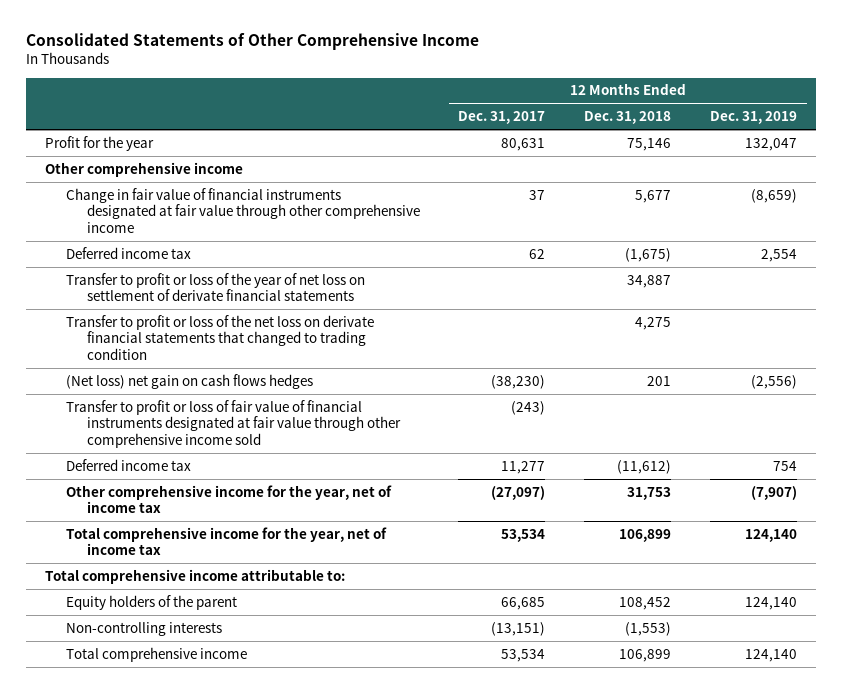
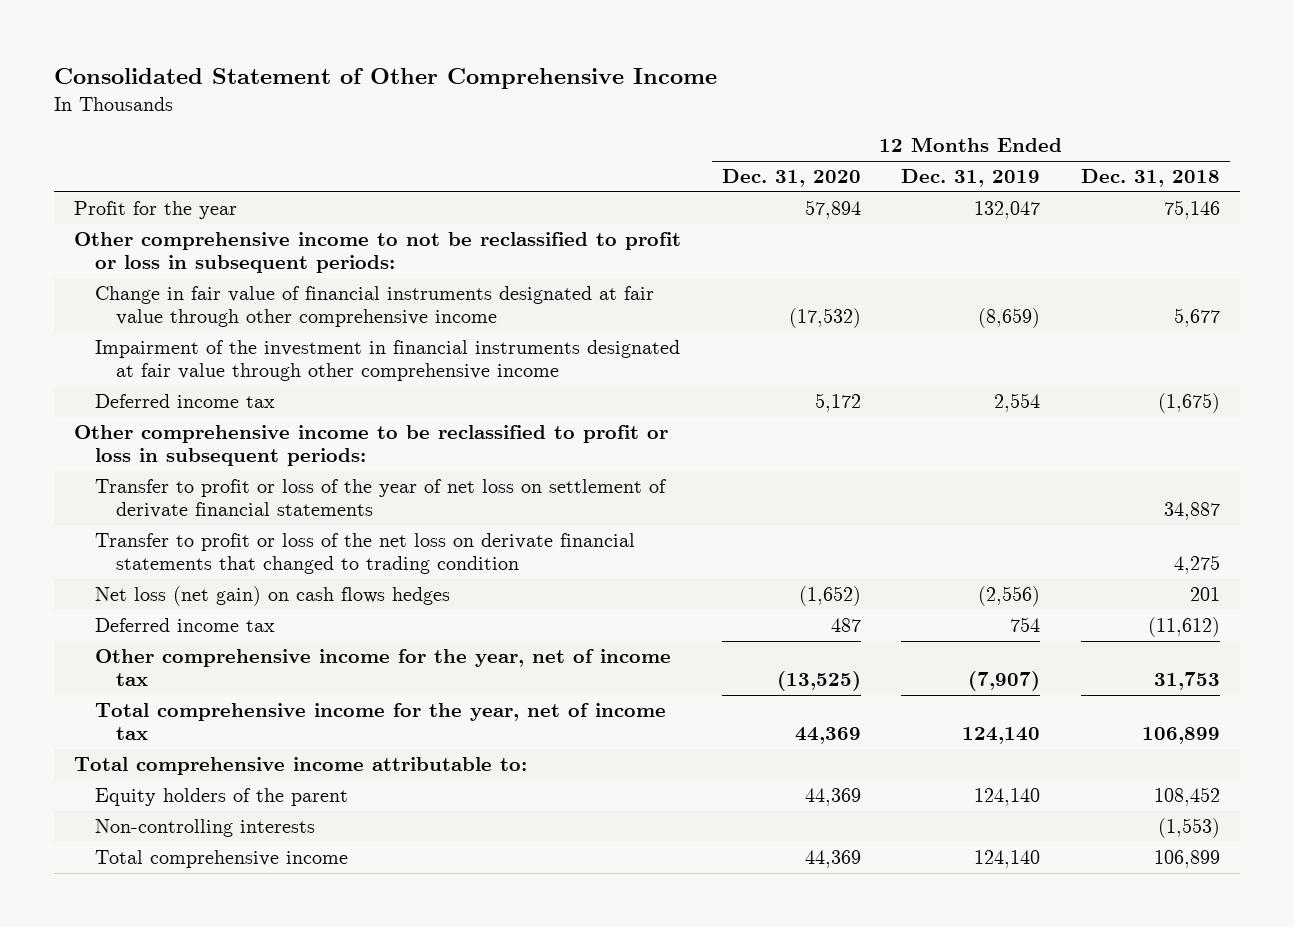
- Consolidated Statements of Other Comprehensive Income
+ Consolidated Statement of Other Comprehensive Income
- | 12 Months Ended Dec. 31, 2017 | 12 Months Ended Dec. 31, 2018 | 12 Months Ended Dec. 31, 2019
+ | 12 Months Ended Dec. 31, 2020 | 12 Months Ended Dec. 31, 2019 | 12 Months Ended Dec. 31, 2018
- Other comprehensive income
+ Other comprehensive income to not be reclassified to profit or loss in subsequent periods:
+ Impairment of the investment in financial instruments designated at fair value through other comprehensive income
+ Other comprehensive income to be reclassified to profit or loss in subsequent periods:
- (Net loss) net gain on cash flows hedges | (38,230) | 201 | (2,556)
- Transfer to profit or loss of fair value of financial instruments designated at fair value through other comprehensive income sold | (243) | |
+ Net loss (net gain) on cash flows hedges | (1,652) | (2,556) | 201

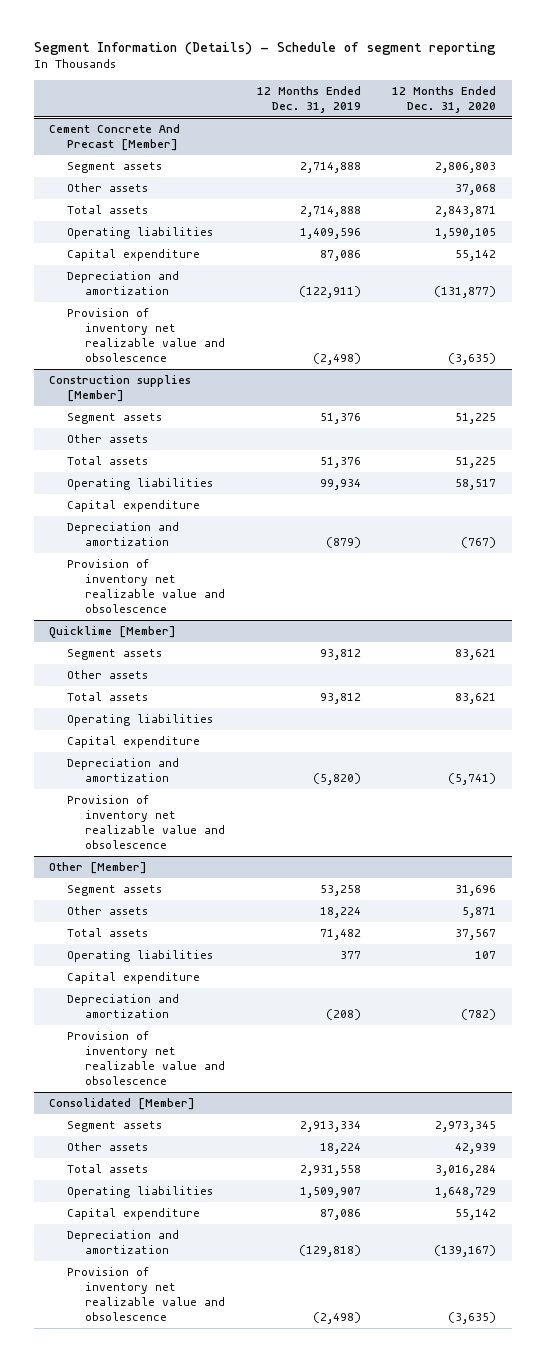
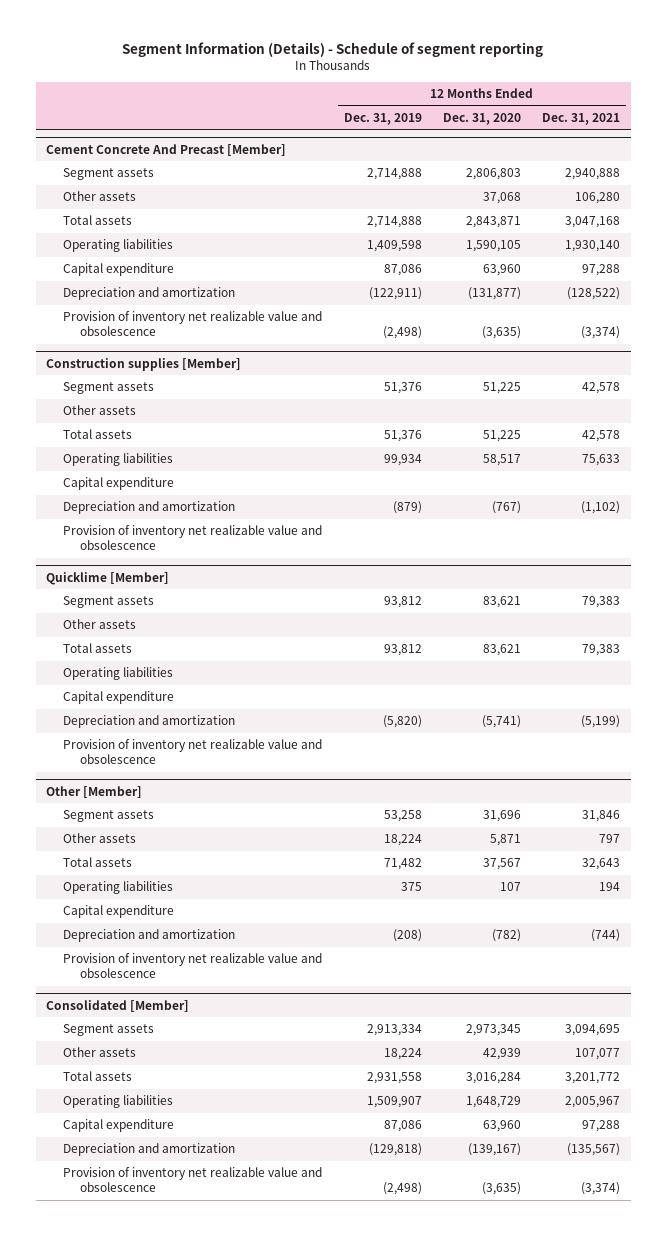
- | 12 Months Ended Dec. 31, 2019 | 12 Months Ended Dec. 31, 2020
+ | 12 Months Ended Dec. 31, 2019 | 12 Months Ended Dec. 31, 2020 | 12 Months Ended Dec. 31, 2021
@ Cement Concrete And Precast [Member]
- Operating liabilities | 1,409,596 | 1,590,105
- Capital expenditure | 87,086 | 55,142
+ Operating liabilities | 1,409,598 | 1,590,105 | 1,930,140
+ Capital expenditure | 87,086 | 63,960 | 97,288
@ Other [Member]
- Operating liabilities | 377 | 107
+ Operating liabilities | 375 | 107 | 194
@ Consolidated [Member]
- Capital expenditure | 87,086 | 55,142
+ Capital expenditure | 87,086 | 63,960 | 97,288

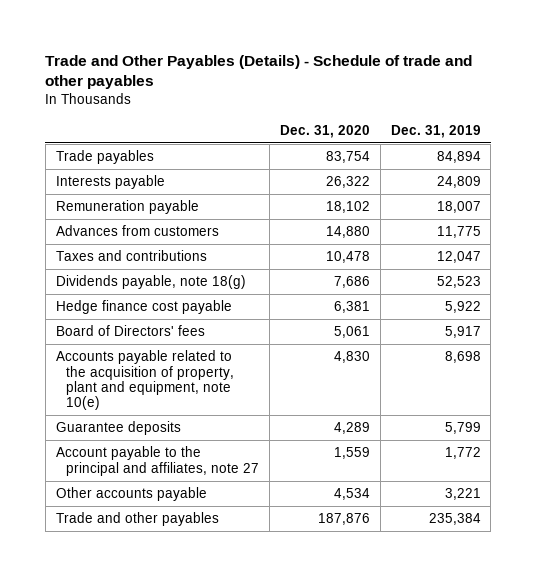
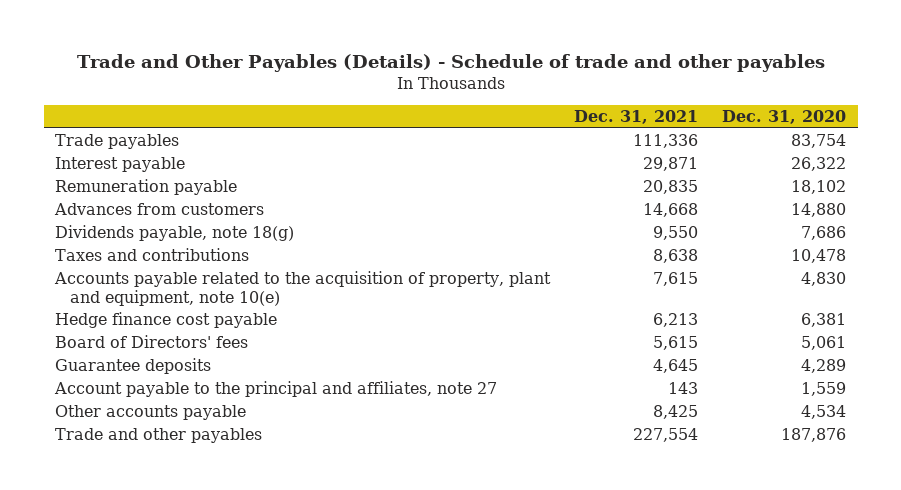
- | Dec. 31, 2020 | Dec. 31, 2019
+ | Dec. 31, 2021 | Dec. 31, 2020
- Interests payable | 26,322 | 24,809
+ Interest payable | 29,871 | 26,322
moved down: Taxes and contributions | 8,638 | 10,478
moved up: Accounts payable related to the acquisition of property, plant and equipment, note 10(e) | 7,615 | 4,830

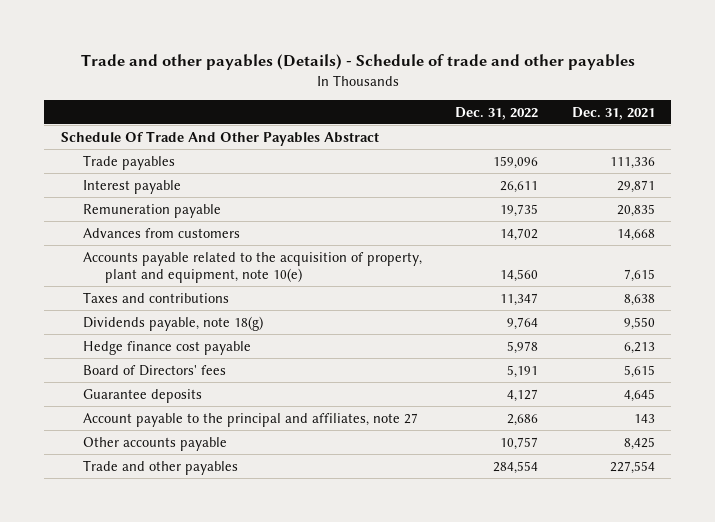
- Trade and Other Payables (Details) - Schedule of trade and other payables
+ Trade and other payables (Details) - Schedule of trade and other payables
- | Dec. 31, 2021 | Dec. 31, 2020
+ | Dec. 31, 2022 | Dec. 31, 2021
+ Schedule Of Trade And Other Payables Abstract
moved down: Taxes and contributions | 11,347 | 8,638
moved down: Dividends payable, note 18(g) | 9,764 | 9,550

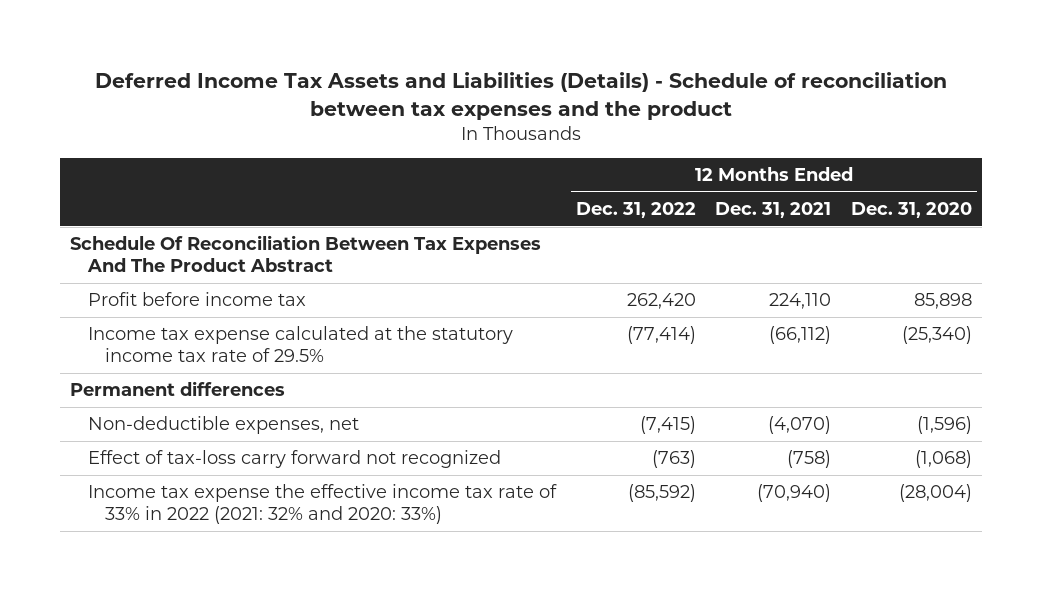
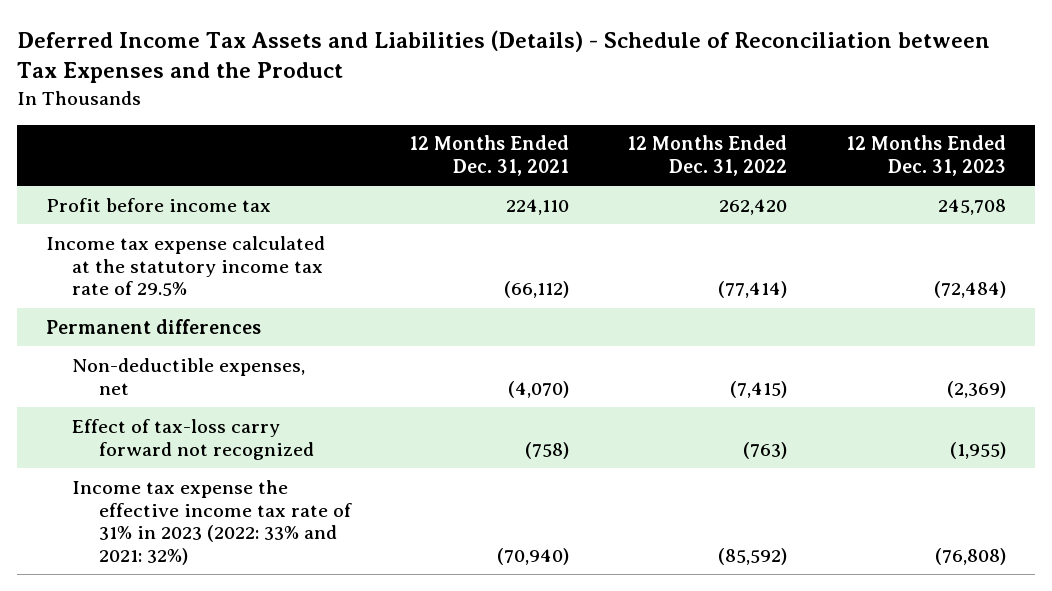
- Deferred Income Tax Assets and Liabilities (Details) - Schedule of reconciliation between tax expenses and the product
+ Deferred Income Tax Assets and Liabilities (Details) - Schedule of Reconciliation between Tax Expenses and the Product
- | 12 Months Ended Dec. 31, 2022 | 12 Months Ended Dec. 31, 2021 | 12 Months Ended Dec. 31, 2020
+ | 12 Months Ended Dec. 31, 2021 | 12 Months Ended Dec. 31, 2022 | 12 Months Ended Dec. 31, 2023
- Schedule Of Reconciliation Between Tax Expenses And The Product Abstract
- Income tax expense the effective income tax rate of 33% in 2022 (2021: 32% and 2020: 33%) | (85,592) | (70,940) | (28,004)
+ Income tax expense the effective income tax rate of 31% in 2023 (2022: 33% and 2021: 32%) | (70,940) | (85,592) | (76,808)

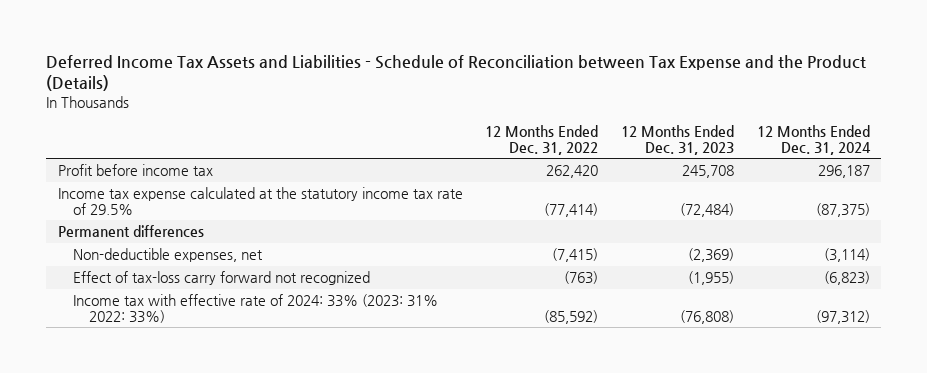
- Deferred Income Tax Assets and Liabilities (Details) - Schedule of Reconciliation between Tax Expenses and the Product
+ Deferred Income Tax Assets and Liabilities - Schedule of Reconciliation between Tax Expense and the Product (Details)
- | 12 Months Ended Dec. 31, 2021 | 12 Months Ended Dec. 31, 2022 | 12 Months Ended Dec. 31, 2023
+ | 12 Months Ended Dec. 31, 2022 | 12 Months Ended Dec. 31, 2023 | 12 Months Ended Dec. 31, 2024
- Income tax expense the effective income tax rate of 31% in 2023 (2022: 33% and 2021: 32%) | (70,940) | (85,592) | (76,808)
+ Income tax with effective rate of 2024: 33% (2023: 31% 2022: 33%) | (85,592) | (76,808) | (97,312)

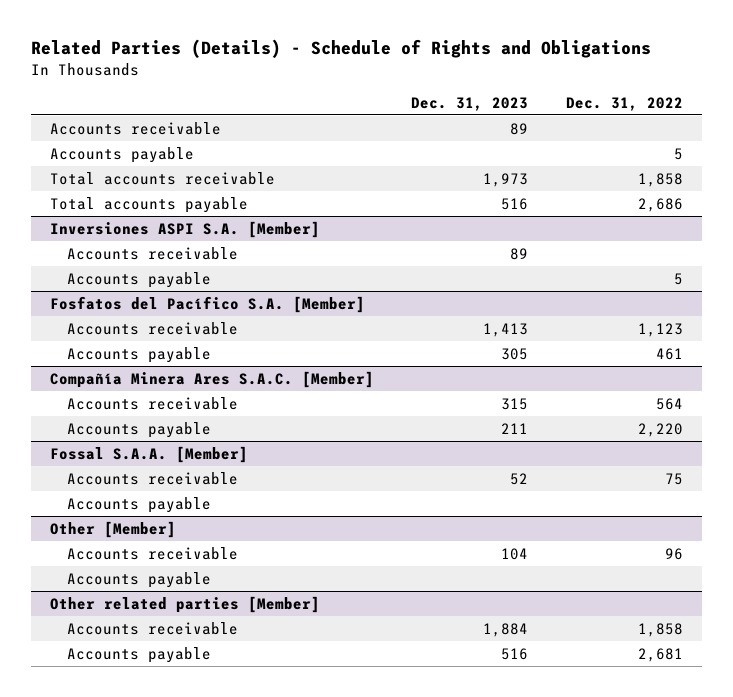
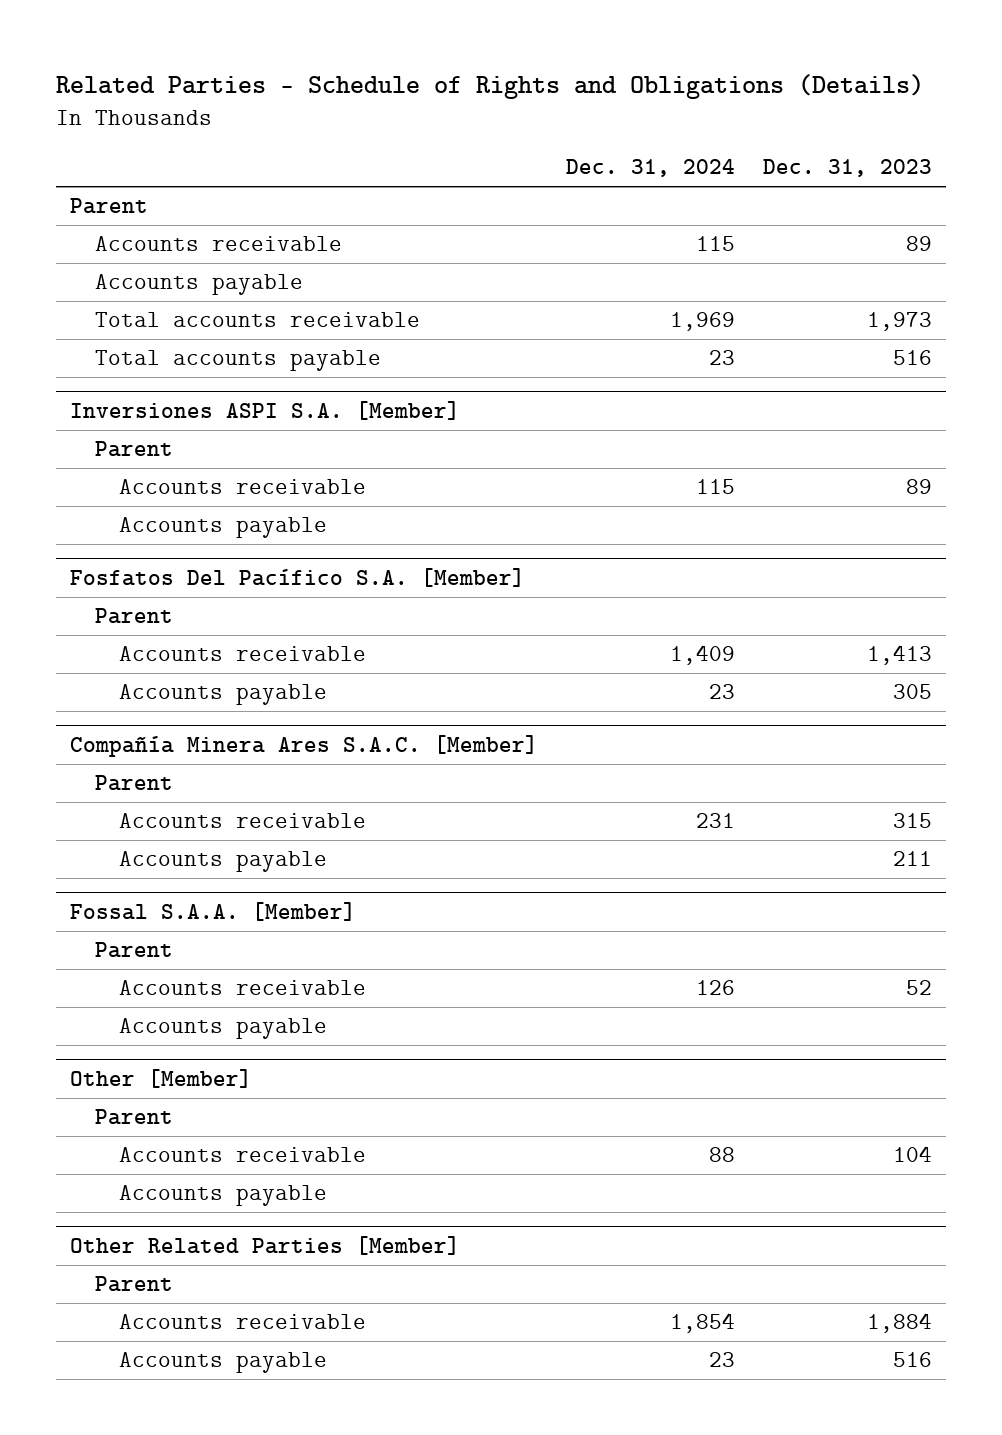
- Related Parties (Details) - Schedule of Rights and Obligations
+ Related Parties - Schedule of Rights and Obligations (Details)
- | Dec. 31, 2023 | Dec. 31, 2022
+ | Dec. 31, 2024 | Dec. 31, 2023
+ Parent
@ Inversiones ASPI S.A. [Member]
+ Parent
- Fosfatos del Pacífico S.A. [Member]
+ Fosfatos Del Pacífico S.A. [Member]
+ Parent
@ Compañía Minera Ares S.A.C. [Member]
+ Parent
@ Fossal S.A.A. [Member]
+ Parent
@ Other [Member]
+ Parent
- Other related parties [Member]
+ Other Related Parties [Member]
+ Parent

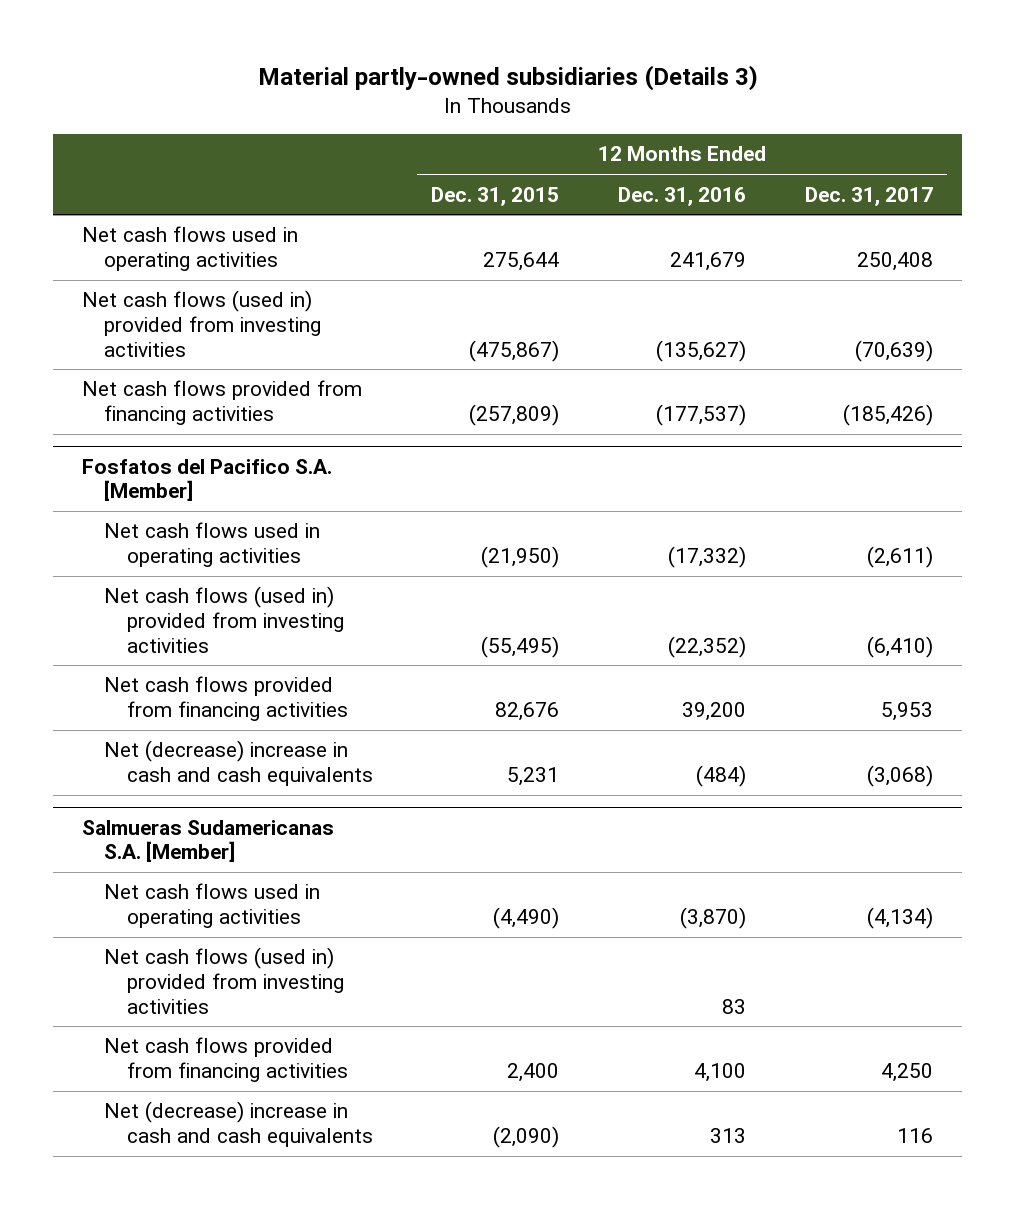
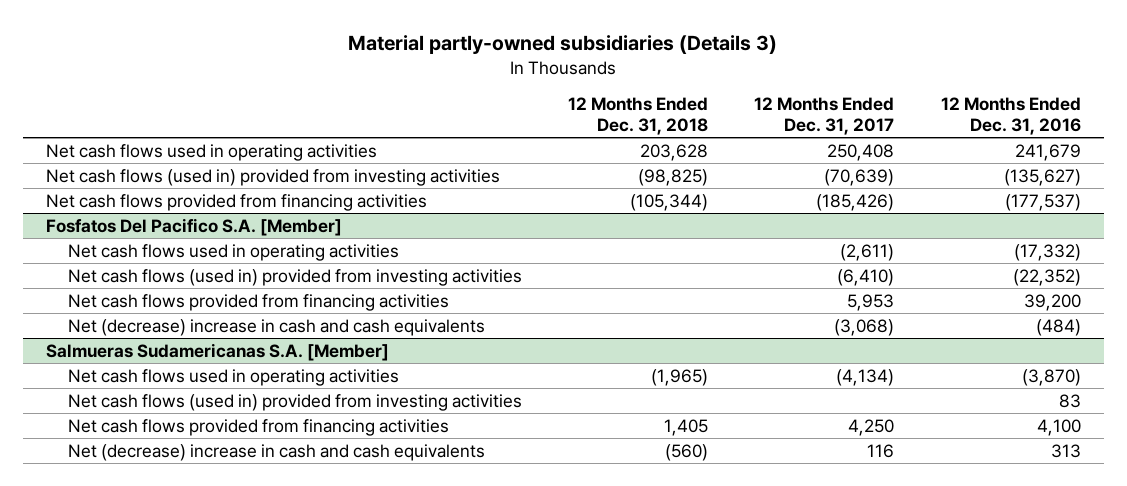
- | 12 Months Ended Dec. 31, 2015 | 12 Months Ended Dec. 31, 2016 | 12 Months Ended Dec. 31, 2017
+ | 12 Months Ended Dec. 31, 2018 | 12 Months Ended Dec. 31, 2017 | 12 Months Ended Dec. 31, 2016
- Fosfatos del Pacifico S.A. [Member]
+ Fosfatos Del Pacifico S.A. [Member]

